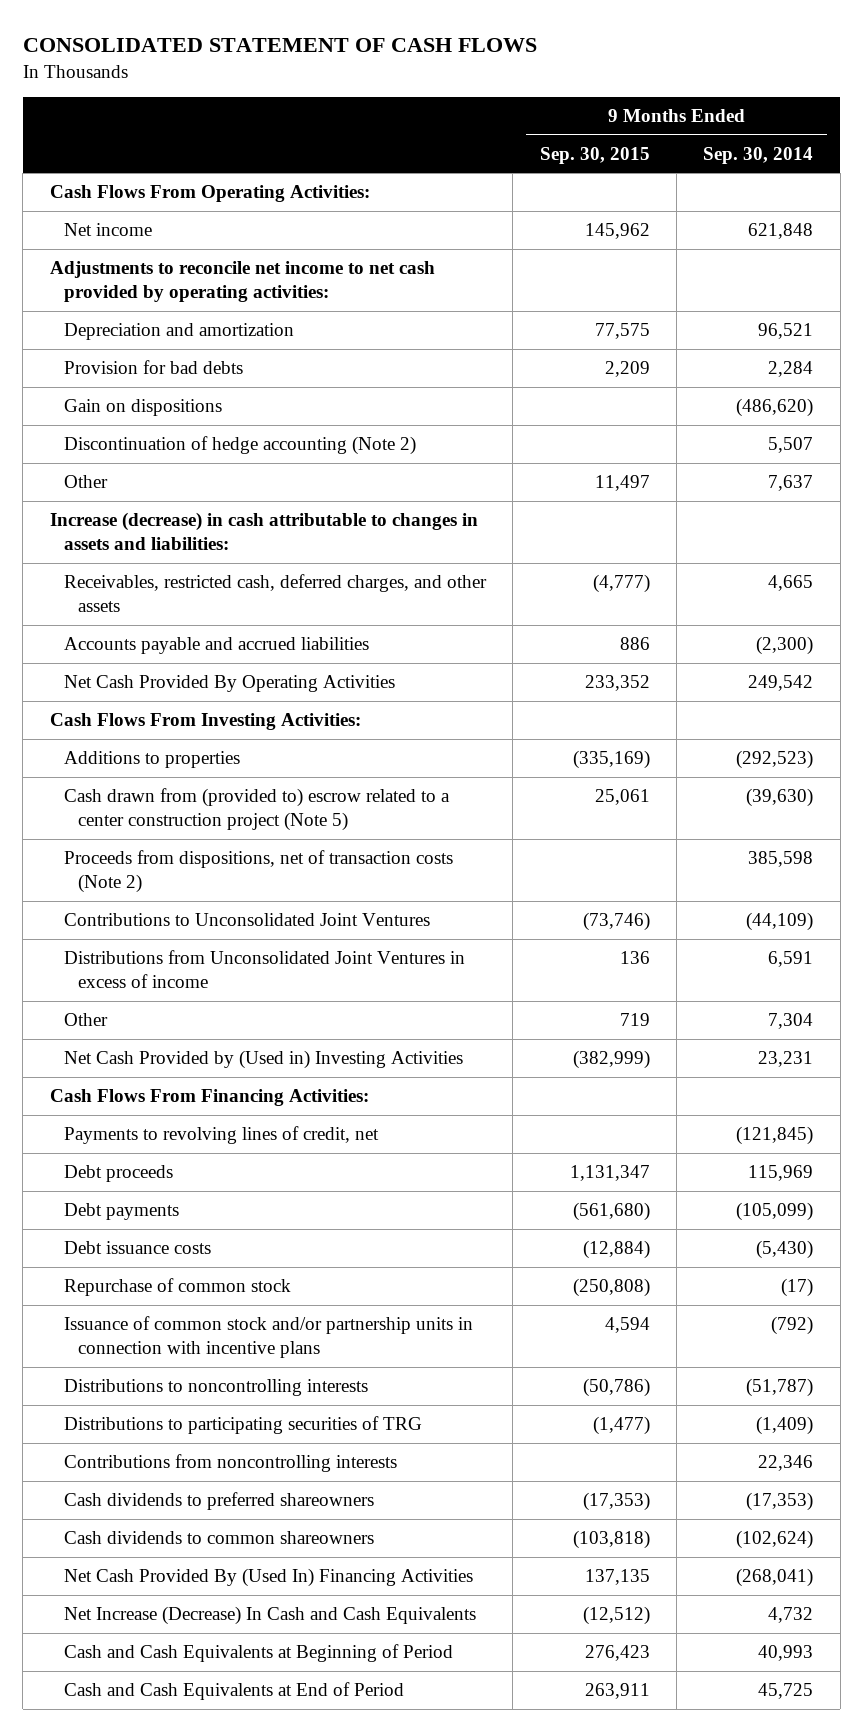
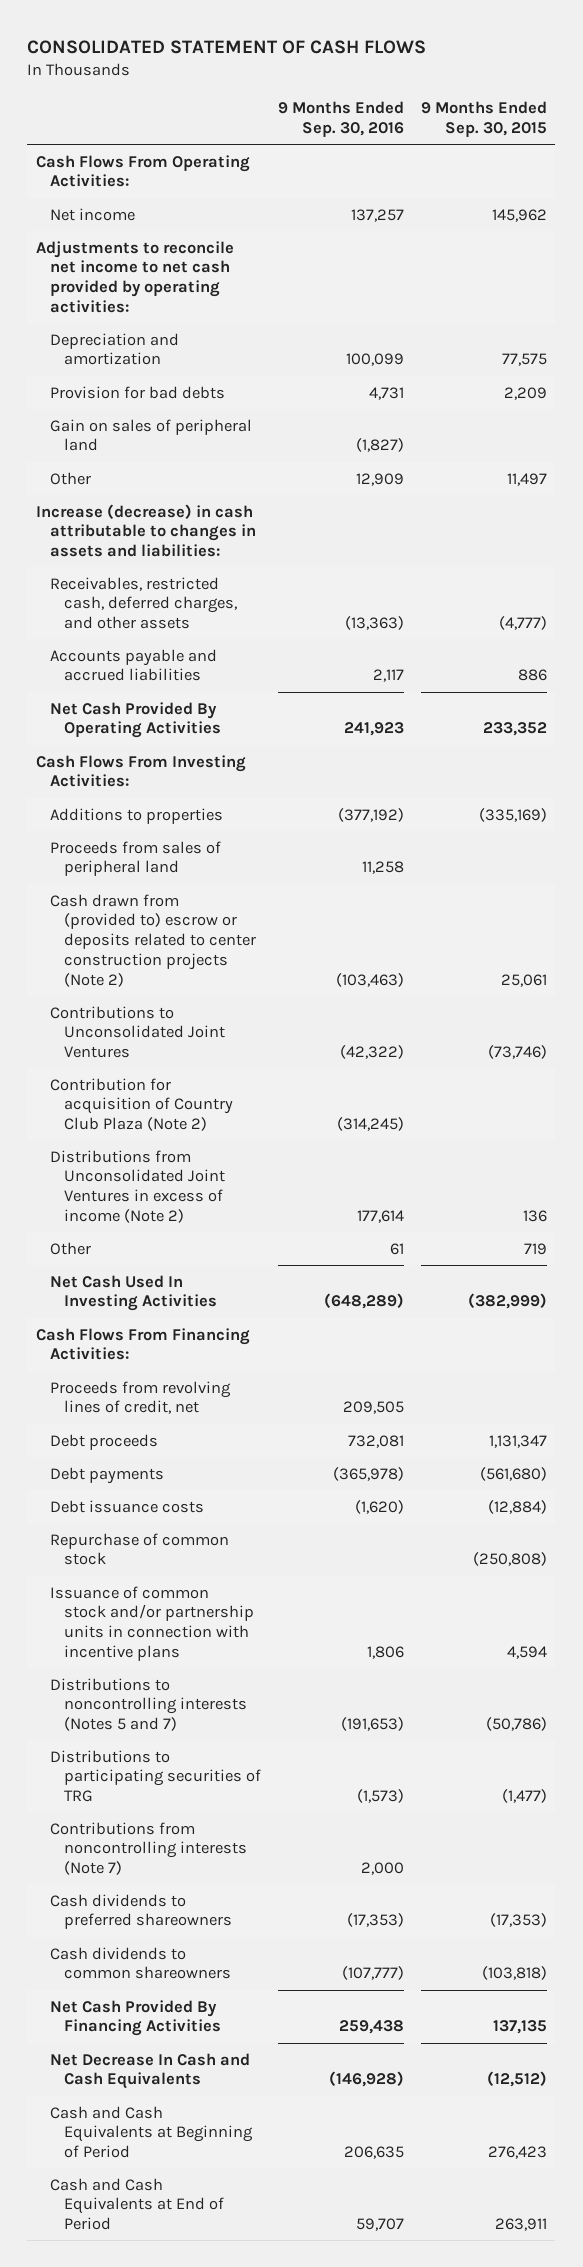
- | 9 Months Ended Sep. 30, 2015 | 9 Months Ended Sep. 30, 2014
+ | 9 Months Ended Sep. 30, 2016 | 9 Months Ended Sep. 30, 2015
- Gain on dispositions | | (486,620)
- Discontinuation of hedge accounting (Note 2) | | 5,507
+ Gain on sales of peripheral land | (1,827) |
- Cash drawn from (provided to) escrow related to a center construction project (Note 5) | 25,061 | (39,630)
- Proceeds from dispositions, net of transaction costs (Note 2) | | 385,598
+ Proceeds from sales of peripheral land | 11,258 |
+ Cash drawn from (provided to) escrow or deposits related to center construction projects (Note 2) | (103,463) | 25,061
- Distributions from Unconsolidated Joint Ventures in excess of income | 136 | 6,591
+ Contribution for acquisition of Country Club Plaza (Note 2) | (314,245) |
+ Distributions from Unconsolidated Joint Ventures in excess of income (Note 2) | 177,614 | 136
- Net Cash Provided by (Used in) Investing Activities | (382,999) | 23,231
+ Net Cash Used In Investing Activities | (648,289) | (382,999)
- Payments to revolving lines of credit, net | | (121,845)
+ Proceeds from revolving lines of credit, net | 209,505 |
- Distributions to noncontrolling interests | (50,786) | (51,787)
+ Distributions to noncontrolling interests (Notes 5 and 7) | (191,653) | (50,786)
- Contributions from noncontrolling interests | | 22,346
+ Contributions from noncontrolling interests (Note 7) | 2,000 |
- Net Cash Provided By (Used In) Financing Activities | 137,135 | (268,041)
- Net Increase (Decrease) In Cash and Cash Equivalents | (12,512) | 4,732
+ Net Cash Provided By Financing Activities | 259,438 | 137,135
+ Net Decrease In Cash and Cash Equivalents | (146,928) | (12,512)

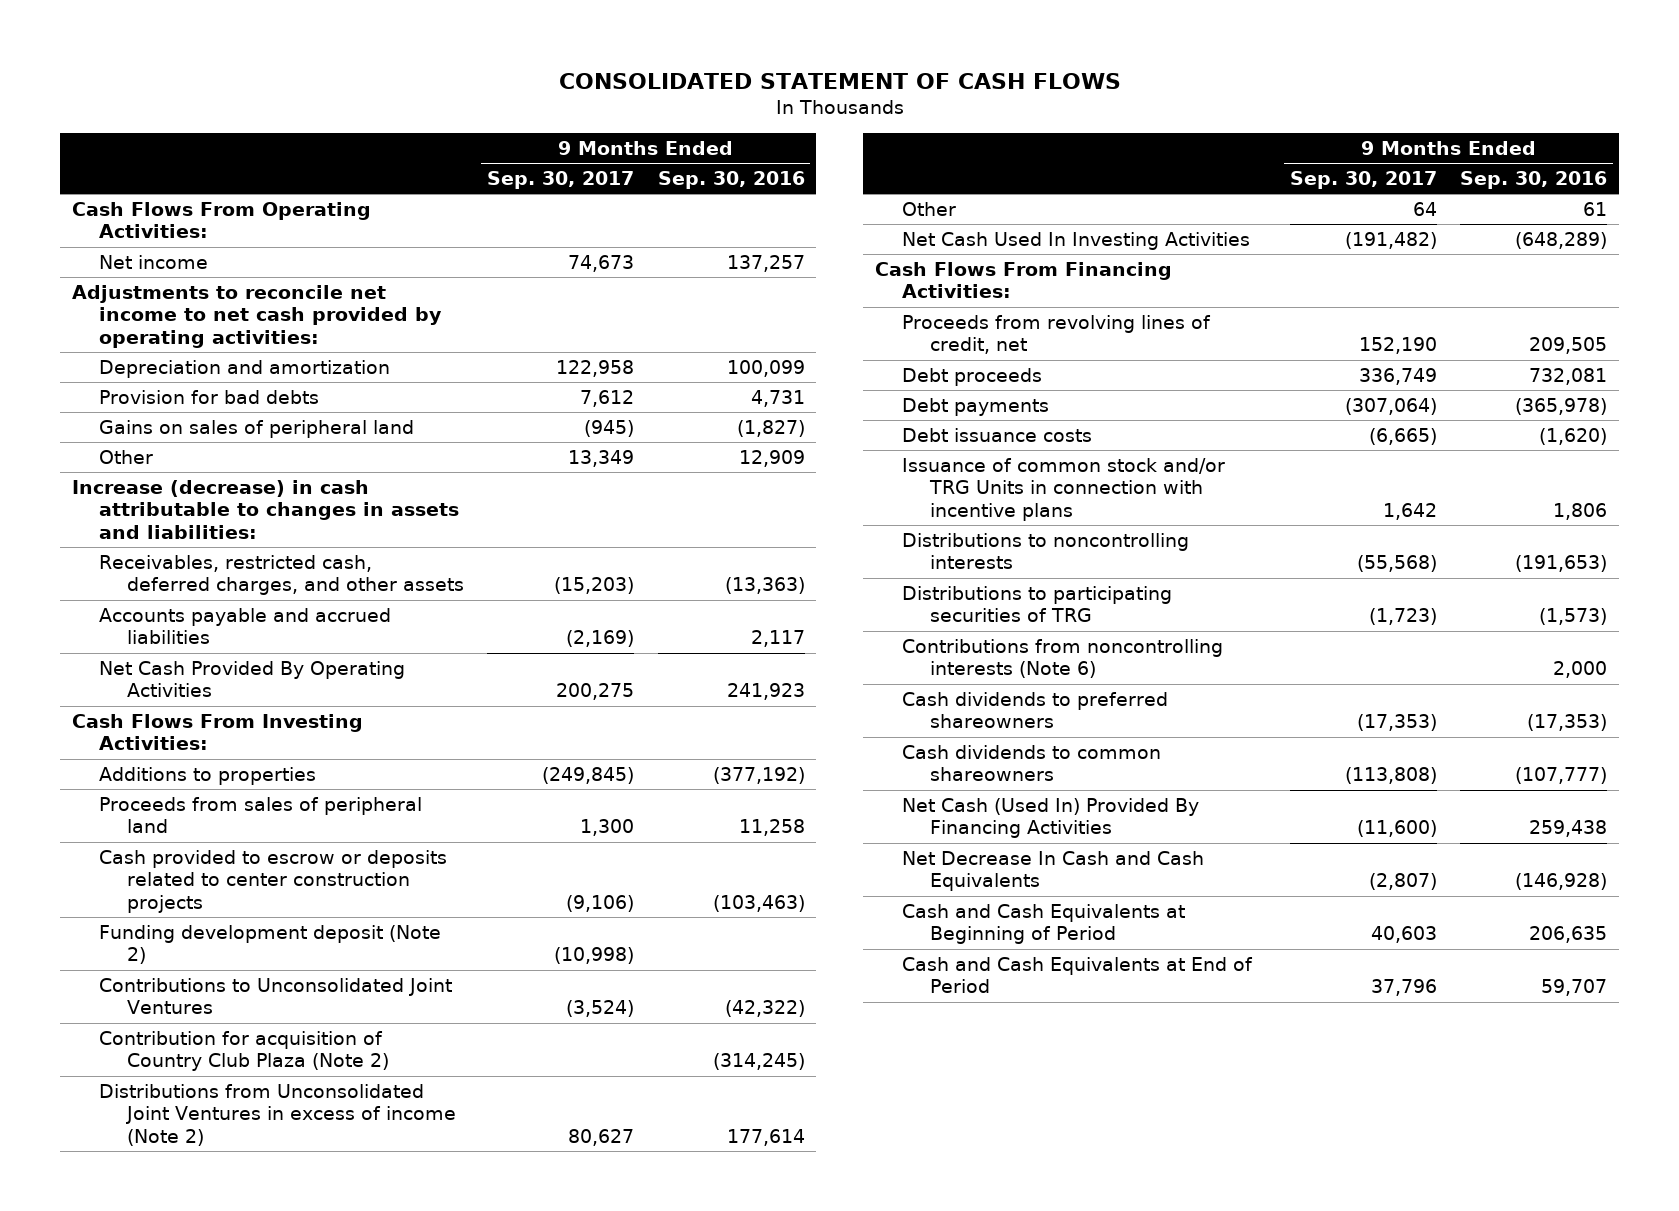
- | 9 Months Ended Sep. 30, 2016 | 9 Months Ended Sep. 30, 2015
+ | 9 Months Ended Sep. 30, 2017 | 9 Months Ended Sep. 30, 2016
- Gain on sales of peripheral land | (1,827) |
+ Gains on sales of peripheral land | (945) | (1,827)
- Cash drawn from (provided to) escrow or deposits related to center construction projects (Note 2) | (103,463) | 25,061
+ Cash provided to escrow or deposits related to center construction projects | (9,106) | (103,463)
+ Funding development deposit (Note 2) | (10,998) |
- Repurchase of common stock | | (250,808)
- Issuance of common stock and/or partnership units in connection with incentive plans | 1,806 | 4,594
- Distributions to noncontrolling interests (Notes 5 and 7) | (191,653) | (50,786)
+ Issuance of common stock and/or TRG Units in connection with incentive plans | 1,642 | 1,806
+ Distributions to noncontrolling interests | (55,568) | (191,653)
- Contributions from noncontrolling interests (Note 7) | 2,000 |
+ Contributions from noncontrolling interests (Note 6) | | 2,000
- Net Cash Provided By Financing Activities | 259,438 | 137,135
+ Net Cash (Used In) Provided By Financing Activities | (11,600) | 259,438

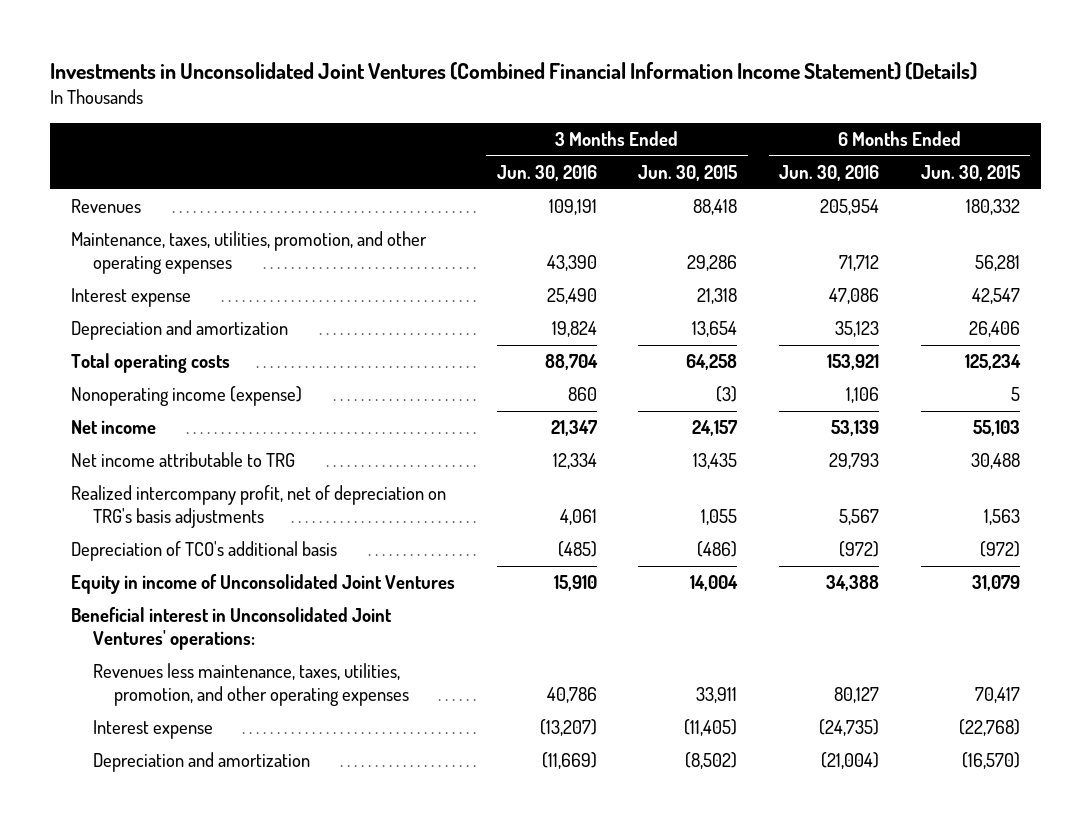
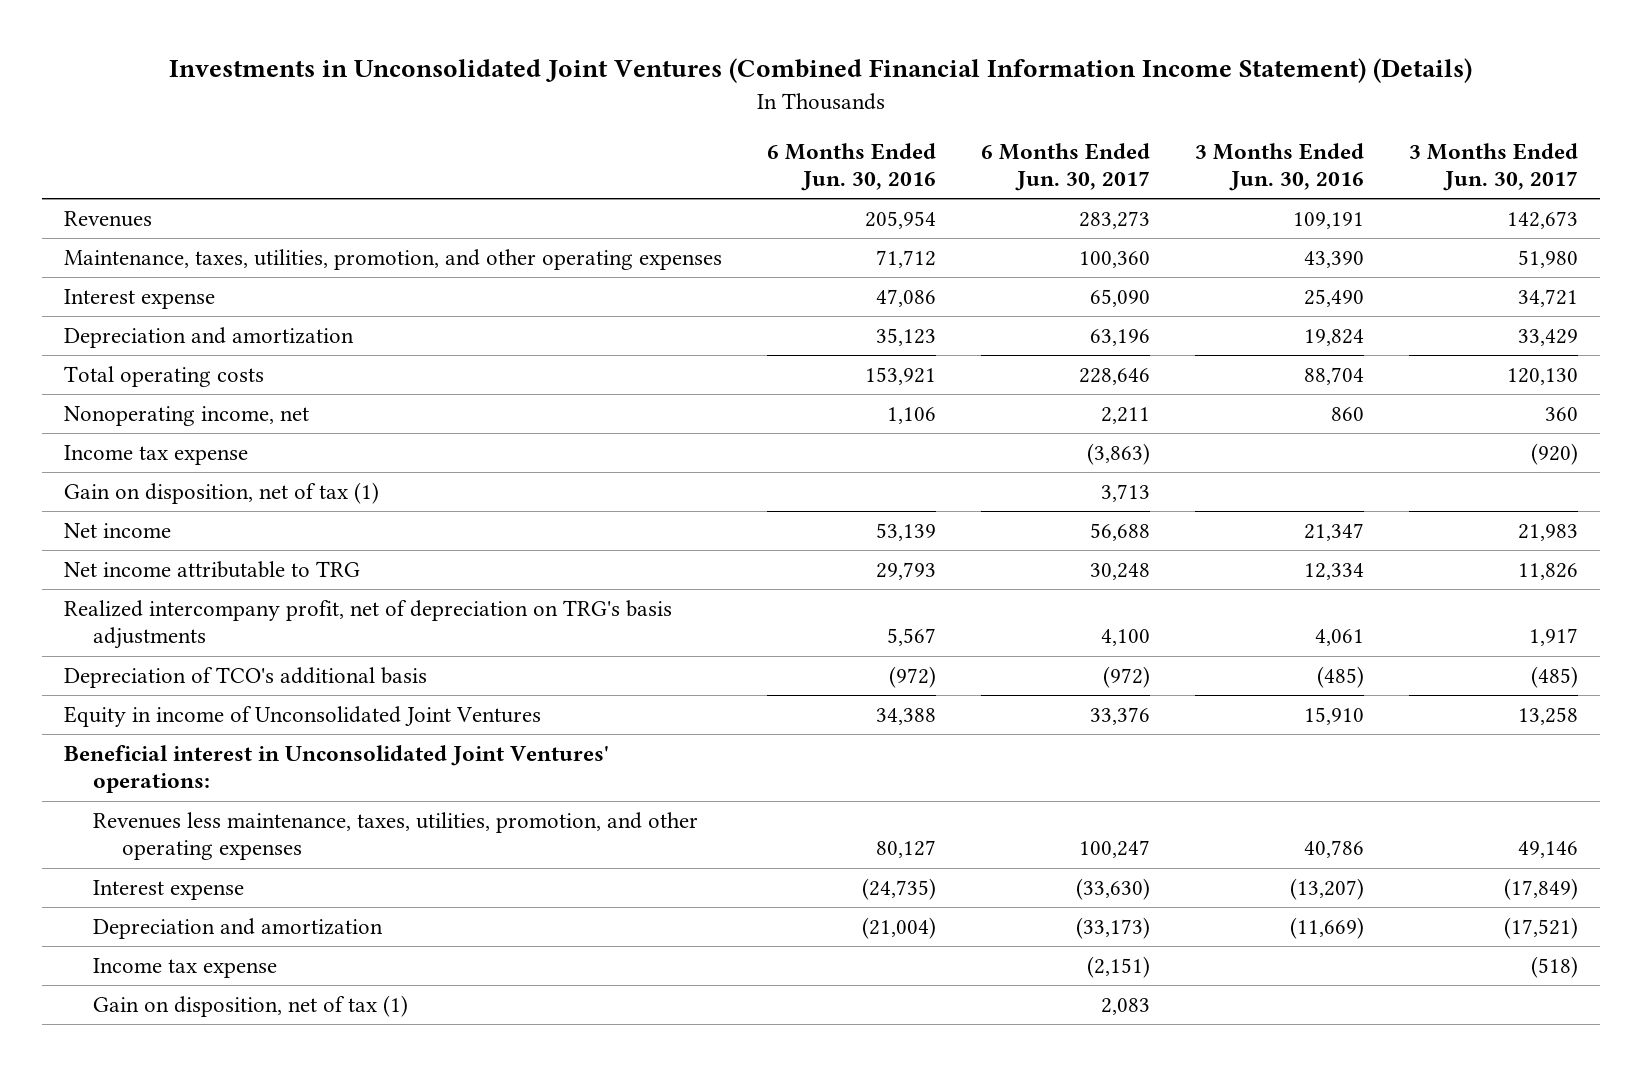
- | 3 Months Ended Jun. 30, 2016 | 3 Months Ended Jun. 30, 2015 | 6 Months Ended Jun. 30, 2016 | 6 Months Ended Jun. 30, 2015
+ | 6 Months Ended Jun. 30, 2016 | 6 Months Ended Jun. 30, 2017 | 3 Months Ended Jun. 30, 2016 | 3 Months Ended Jun. 30, 2017
- Nonoperating income (expense) | 860 | (3) | 1,106 | 5
+ Nonoperating income, net | 1,106 | 2,211 | 860 | 360
+ Income tax expense | | (3,863) | | (920)
+ Gain on disposition, net of tax (1) | | 3,713 | |
+ Income tax expense | | (2,151) | | (518)
+ Gain on disposition, net of tax (1) | | 2,083 | |

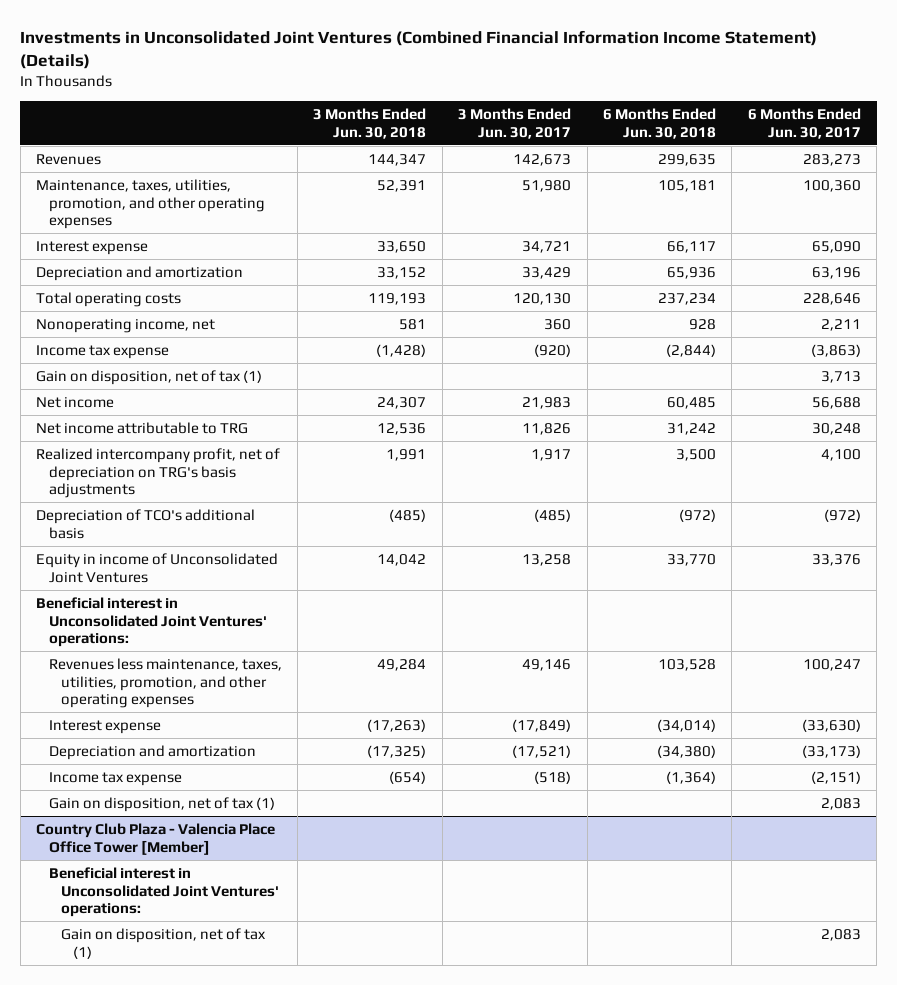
- | 6 Months Ended Jun. 30, 2016 | 6 Months Ended Jun. 30, 2017 | 3 Months Ended Jun. 30, 2016 | 3 Months Ended Jun. 30, 2017
+ | 3 Months Ended Jun. 30, 2018 | 3 Months Ended Jun. 30, 2017 | 6 Months Ended Jun. 30, 2018 | 6 Months Ended Jun. 30, 2017
+ Country Club Plaza - Valencia Place Office Tower [Member]
+ Beneficial interest in Unconsolidated Joint Ventures' operations:
+ Gain on disposition, net of tax (1) | | | | 2,083

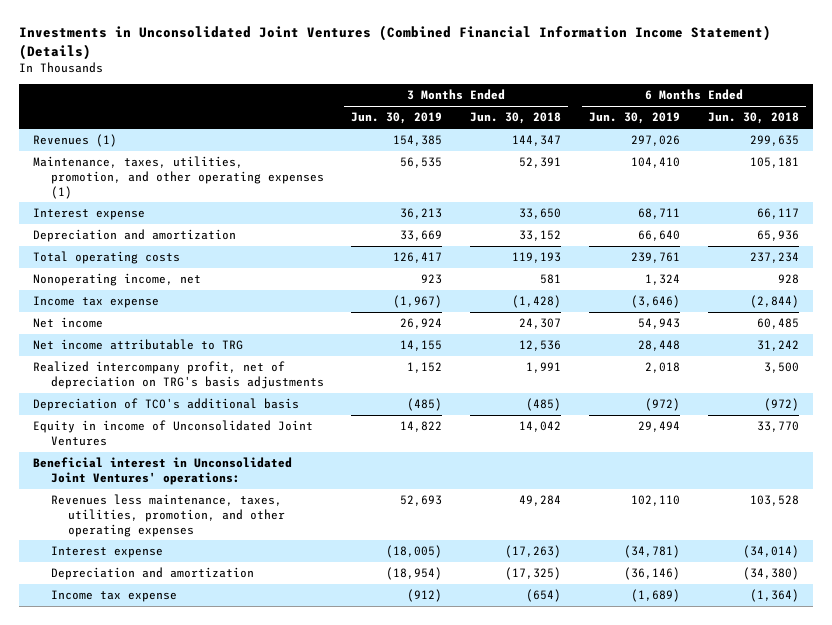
- | 3 Months Ended Jun. 30, 2018 | 3 Months Ended Jun. 30, 2017 | 6 Months Ended Jun. 30, 2018 | 6 Months Ended Jun. 30, 2017
+ | 3 Months Ended Jun. 30, 2019 | 3 Months Ended Jun. 30, 2018 | 6 Months Ended Jun. 30, 2019 | 6 Months Ended Jun. 30, 2018
- Revenues | 144,347 | 142,673 | 299,635 | 283,273
- Maintenance, taxes, utilities, promotion, and other operating expenses | 52,391 | 51,980 | 105,181 | 100,360
+ Revenues (1) | 154,385 | 144,347 | 297,026 | 299,635
+ Maintenance, taxes, utilities, promotion, and other operating expenses (1) | 56,535 | 52,391 | 104,410 | 105,181
- Gain on disposition, net of tax (1) | | | | 3,713
- Gain on disposition, net of tax (1) | | | | 2,083
- Country Club Plaza - Valencia Place Office Tower [Member]
- Beneficial interest in Unconsolidated Joint Ventures' operations:
- Gain on disposition, net of tax (1) | | | | 2,083

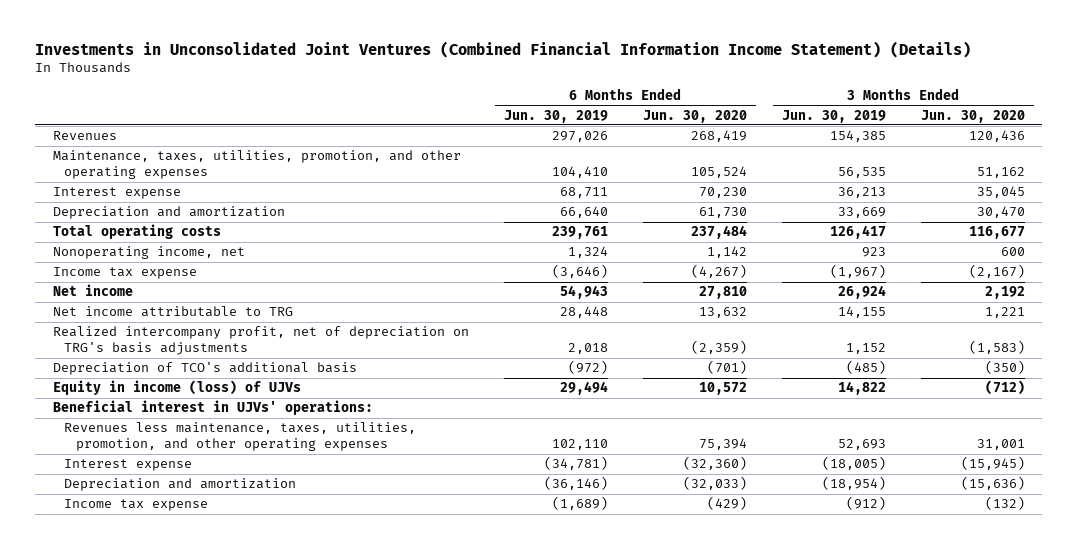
- | 3 Months Ended Jun. 30, 2019 | 3 Months Ended Jun. 30, 2018 | 6 Months Ended Jun. 30, 2019 | 6 Months Ended Jun. 30, 2018
+ | 6 Months Ended Jun. 30, 2019 | 6 Months Ended Jun. 30, 2020 | 3 Months Ended Jun. 30, 2019 | 3 Months Ended Jun. 30, 2020
- Revenues (1) | 154,385 | 144,347 | 297,026 | 299,635
- Maintenance, taxes, utilities, promotion, and other operating expenses (1) | 56,535 | 52,391 | 104,410 | 105,181
+ Revenues | 297,026 | 268,419 | 154,385 | 120,436
+ Maintenance, taxes, utilities, promotion, and other operating expenses | 104,410 | 105,524 | 56,535 | 51,162
- Equity in income of Unconsolidated Joint Ventures | 14,822 | 14,042 | 29,494 | 33,770
- Beneficial interest in Unconsolidated Joint Ventures' operations:
+ Equity in income (loss) of UJVs | 29,494 | 10,572 | 14,822 | (712)
+ Beneficial interest in UJVs' operations:

